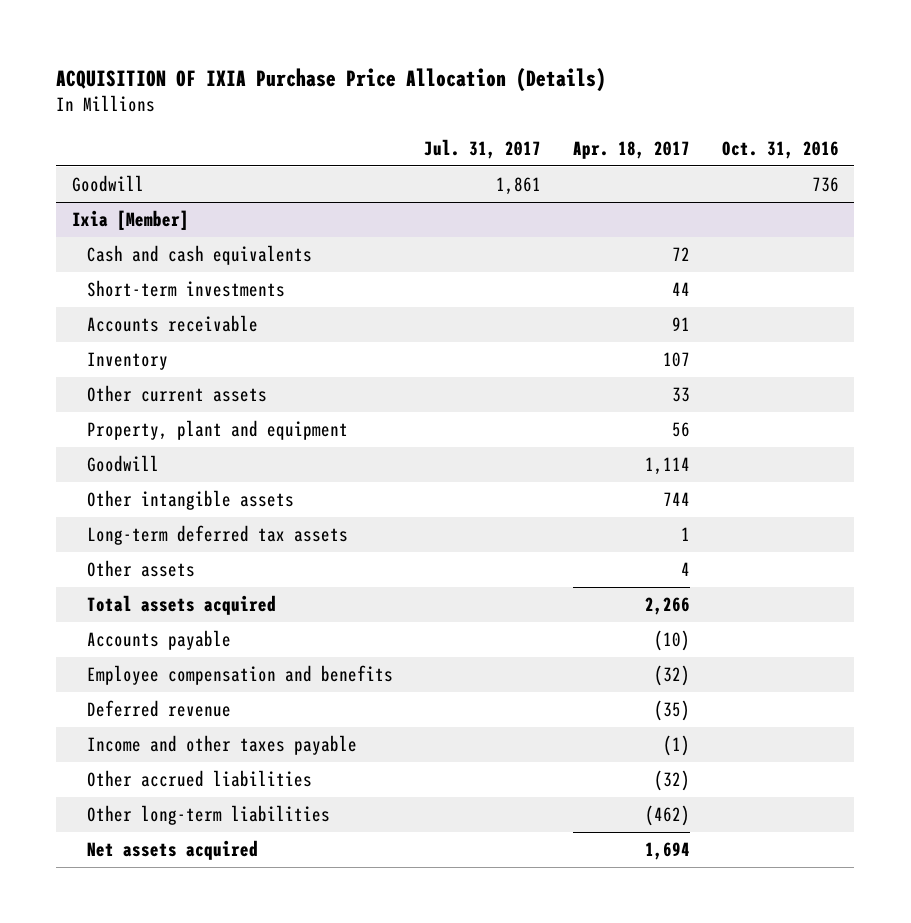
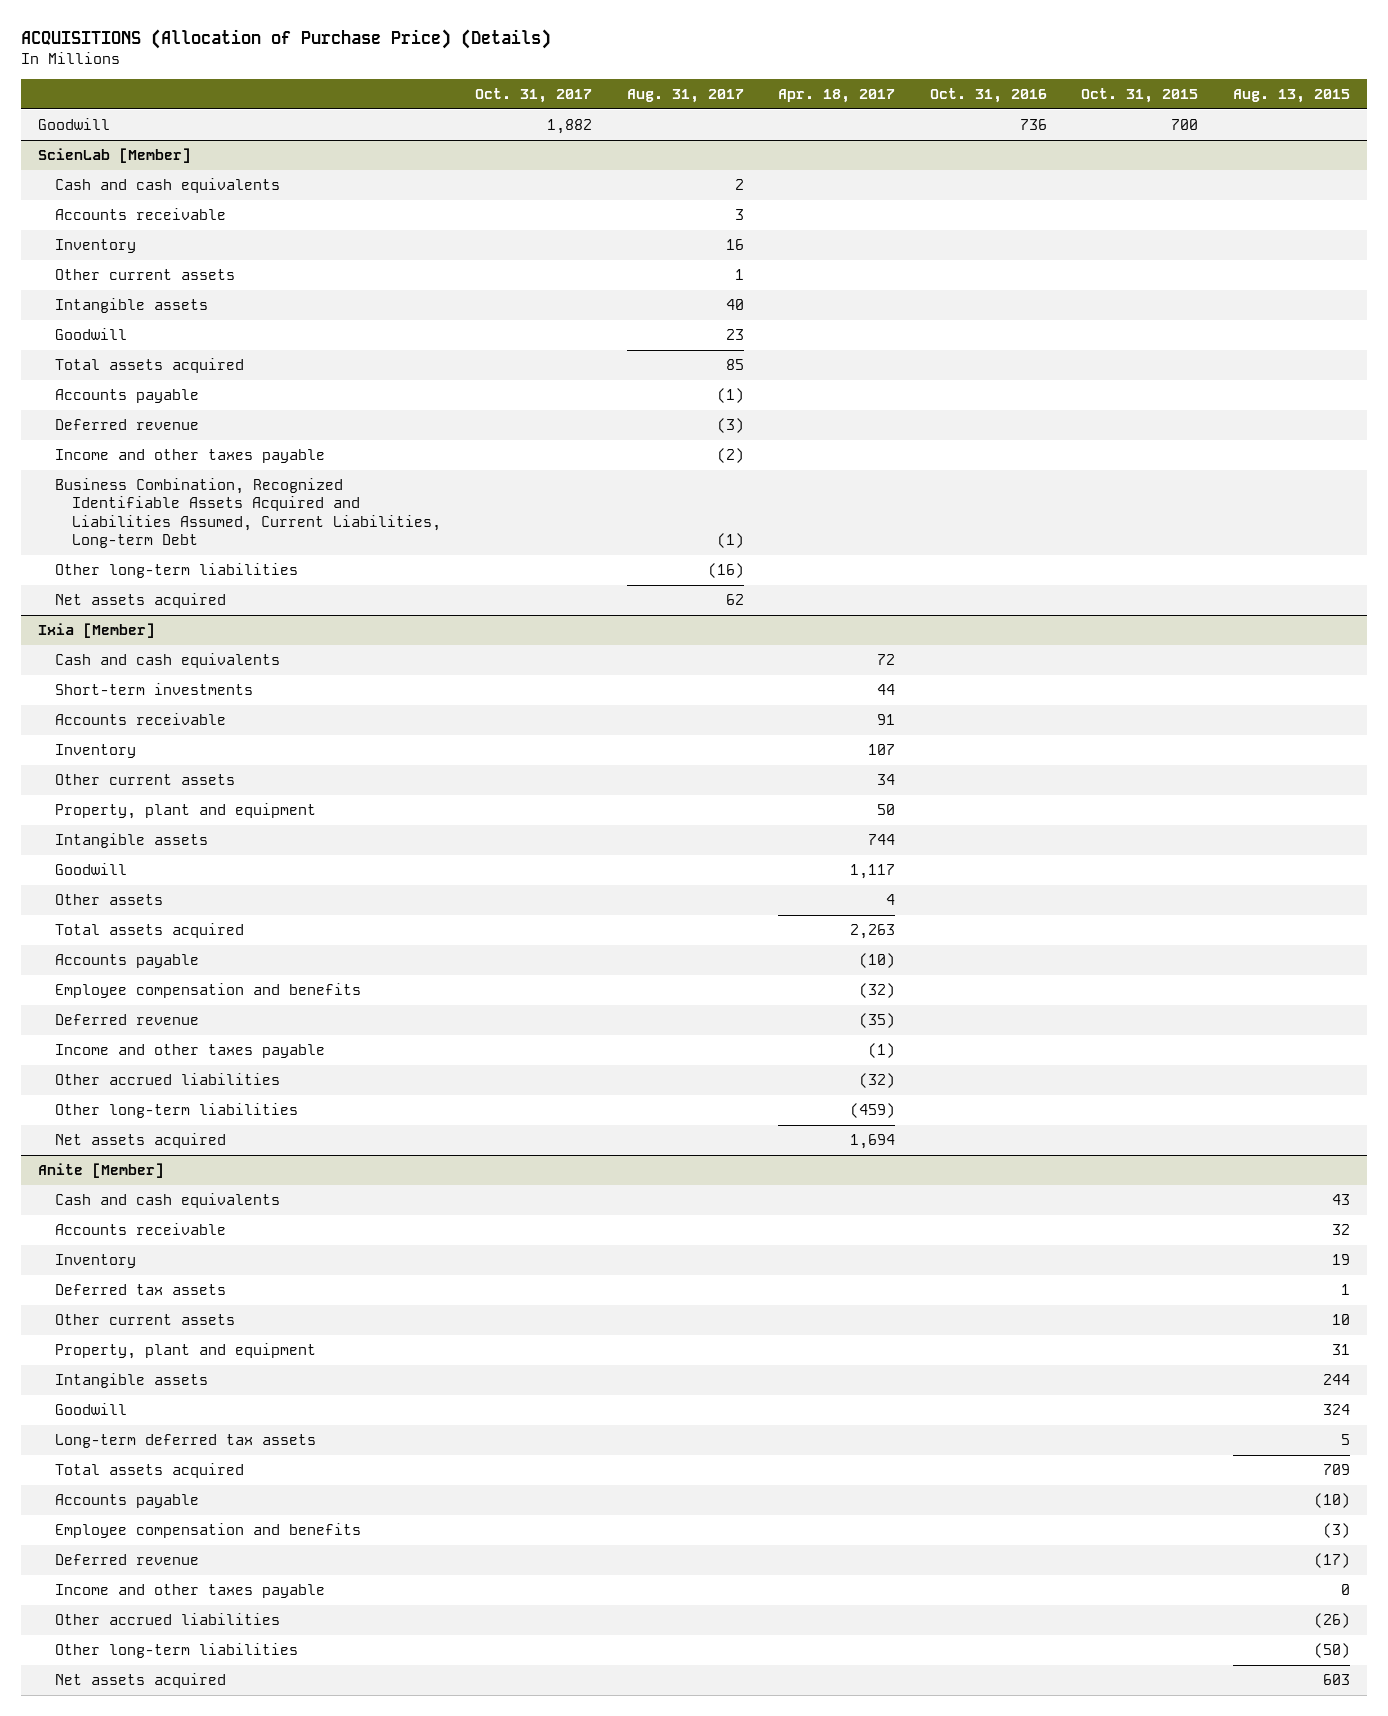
- ACQUISITION OF IXIA Purchase Price Allocation (Details)
+ ACQUISITIONS (Allocation of Purchase Price) (Details)
- | Jul. 31, 2017 | Apr. 18, 2017 | Oct. 31, 2016
+ | Oct. 31, 2017 | Aug. 31, 2017 | Apr. 18, 2017 | Oct. 31, 2016 | Oct. 31, 2015 | Aug. 13, 2015
+ ScienLab [Member]
+ Cash and cash equivalents | | 2 | | | |
+ Accounts receivable | | 3 | | | |
+ Inventory | | 16 | | | |
+ Other current assets | | 1 | | | |
+ Intangible assets | | 40 | | | |
+ Goodwill | | 23 | | | |
+ Total assets acquired | | 85 | | | |
+ Accounts payable | | (1) | | | |
+ Deferred revenue | | (3) | | | |
+ Income and other taxes payable | | (2) | | | |
+ Business Combination, Recognized Identifiable Assets Acquired and Liabilities Assumed, Current Liabilities, Long-term Debt | | (1) | | | |
+ Other long-term liabilities | | (16) | | | |
+ Net assets acquired | | 62 | | | |
@ Ixia [Member]
- Other current assets | | 33 |
- Property, plant and equipment | | 56 |
- Goodwill | | 1,114 |
- Other intangible assets | | 744 |
- Long-term deferred tax assets | | 1 |
+ Other current assets | | | 34 | | |
+ Property, plant and equipment | | | 50 | | |
+ Intangible assets | | | 744 | | |
+ Goodwill | | | 1,117 | | |
- Total assets acquired | | 2,266 |
+ Total assets acquired | | | 2,263 | | |
- Other long-term liabilities | | (462) |
+ Other long-term liabilities | | | (459) | | |
+ Anite [Member]
+ Cash and cash equivalents | | | | | | 43
+ Accounts receivable | | | | | | 32
+ Inventory | | | | | | 19
+ Deferred tax assets | | | | | | 1
+ Other current assets | | | | | | 10
+ Property, plant and equipment | | | | | | 31
+ Intangible assets | | | | | | 244
+ Goodwill | | | | | | 324
+ Long-term deferred tax assets | | | | | | 5
+ Total assets acquired | | | | | | 709
+ Accounts payable | | | | | | (10)
+ Employee compensation and benefits | | | | | | (3)
+ Deferred revenue | | | | | | (17)
+ Income and other taxes payable | | | | | | 0
+ Other accrued liabilities | | | | | | (26)
+ Other long-term liabilities | | | | | | (50)
+ Net assets acquired | | | | | | 603

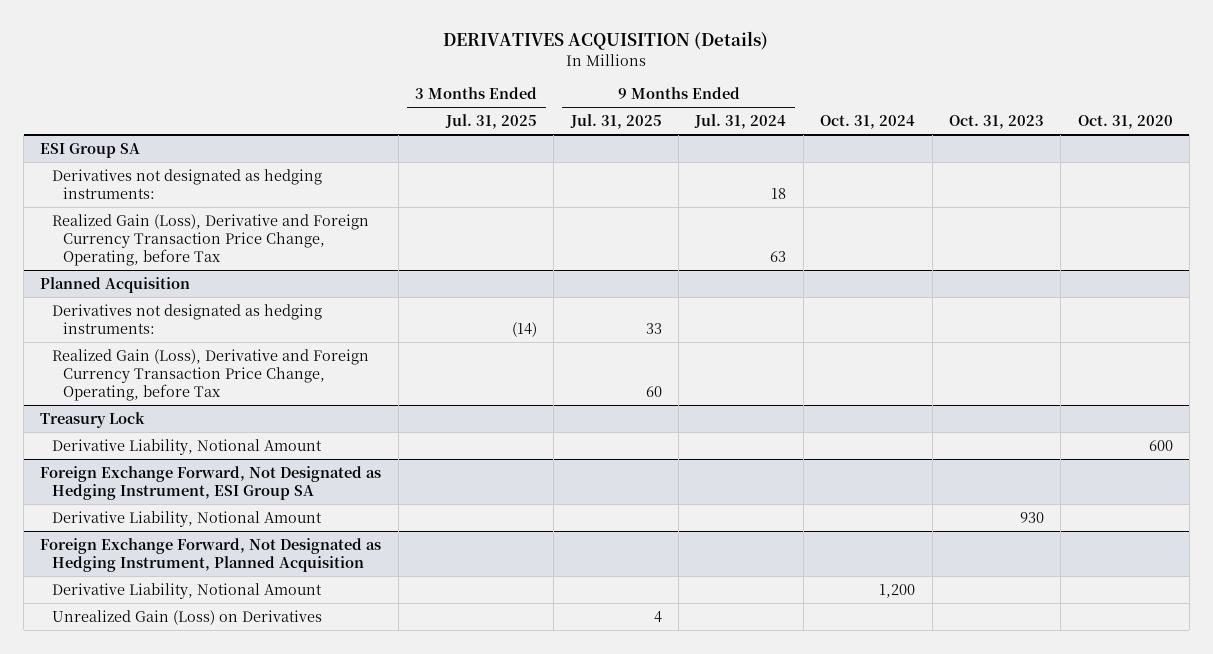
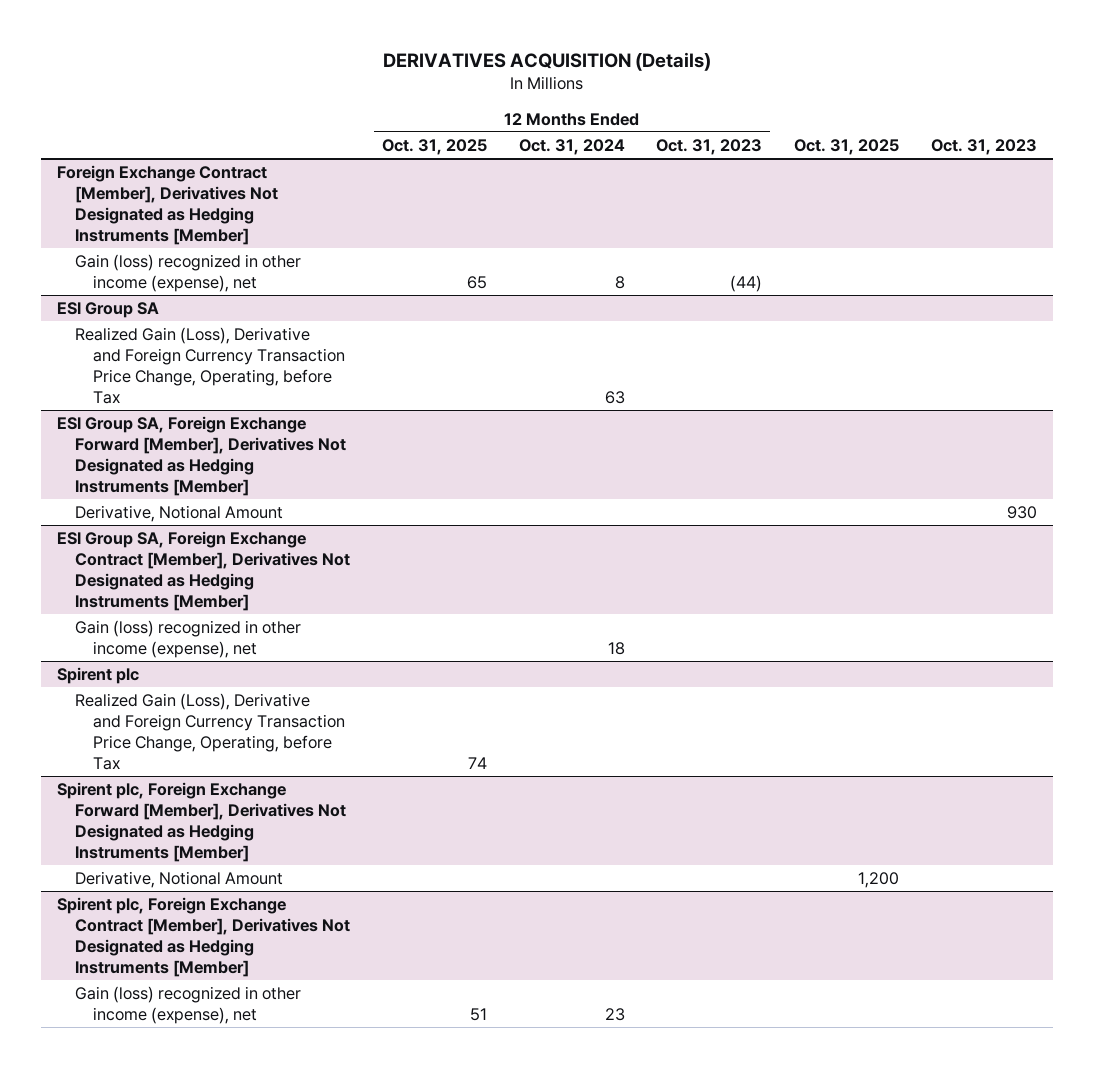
- | 3 Months Ended Jul. 31, 2025 | 9 Months Ended Jul. 31, 2025 | 9 Months Ended Jul. 31, 2024 | Oct. 31, 2024 | Oct. 31, 2023 | Oct. 31, 2020
+ | 12 Months Ended Oct. 31, 2025 | 12 Months Ended Oct. 31, 2024 | 12 Months Ended Oct. 31, 2023 | Oct. 31, 2025 | Oct. 31, 2023
+ Foreign Exchange Contract [Member], Derivatives Not Designated as Hedging Instruments [Member]
+ Gain (loss) recognized in other income (expense), net | 65 | 8 | (44) | |
@ ESI Group SA
- Derivatives not designated as hedging instruments: | | | 18 | | |
- Planned Acquisition
- Derivatives not designated as hedging instruments: | (14) | 33 | | | |
- Realized Gain (Loss), Derivative and Foreign Currency Transaction Price Change, Operating, before Tax | | 60 | | | |
- Treasury Lock
- Derivative Liability, Notional Amount | | | | | | 600
- Foreign Exchange Forward, Not Designated as Hedging Instrument, ESI Group SA
- Derivative Liability, Notional Amount | | | | | 930 |
- Foreign Exchange Forward, Not Designated as Hedging Instrument, Planned Acquisition
- Derivative Liability, Notional Amount | | | | 1,200 | |
- Unrealized Gain (Loss) on Derivatives | | 4 | | | |
+ ESI Group SA, Foreign Exchange Forward [Member], Derivatives Not Designated as Hedging Instruments [Member]
+ Derivative, Notional Amount | | | | | 930
+ ESI Group SA, Foreign Exchange Contract [Member], Derivatives Not Designated as Hedging Instruments [Member]
+ Gain (loss) recognized in other income (expense), net | | 18 | | |
+ Spirent plc
+ Realized Gain (Loss), Derivative and Foreign Currency Transaction Price Change, Operating, before Tax | 74 | | | |
+ Spirent plc, Foreign Exchange Forward [Member], Derivatives Not Designated as Hedging Instruments [Member]
+ Derivative, Notional Amount | | | | 1,200 |
+ Spirent plc, Foreign Exchange Contract [Member], Derivatives Not Designated as Hedging Instruments [Member]
+ Gain (loss) recognized in other income (expense), net | 51 | 23 | | |

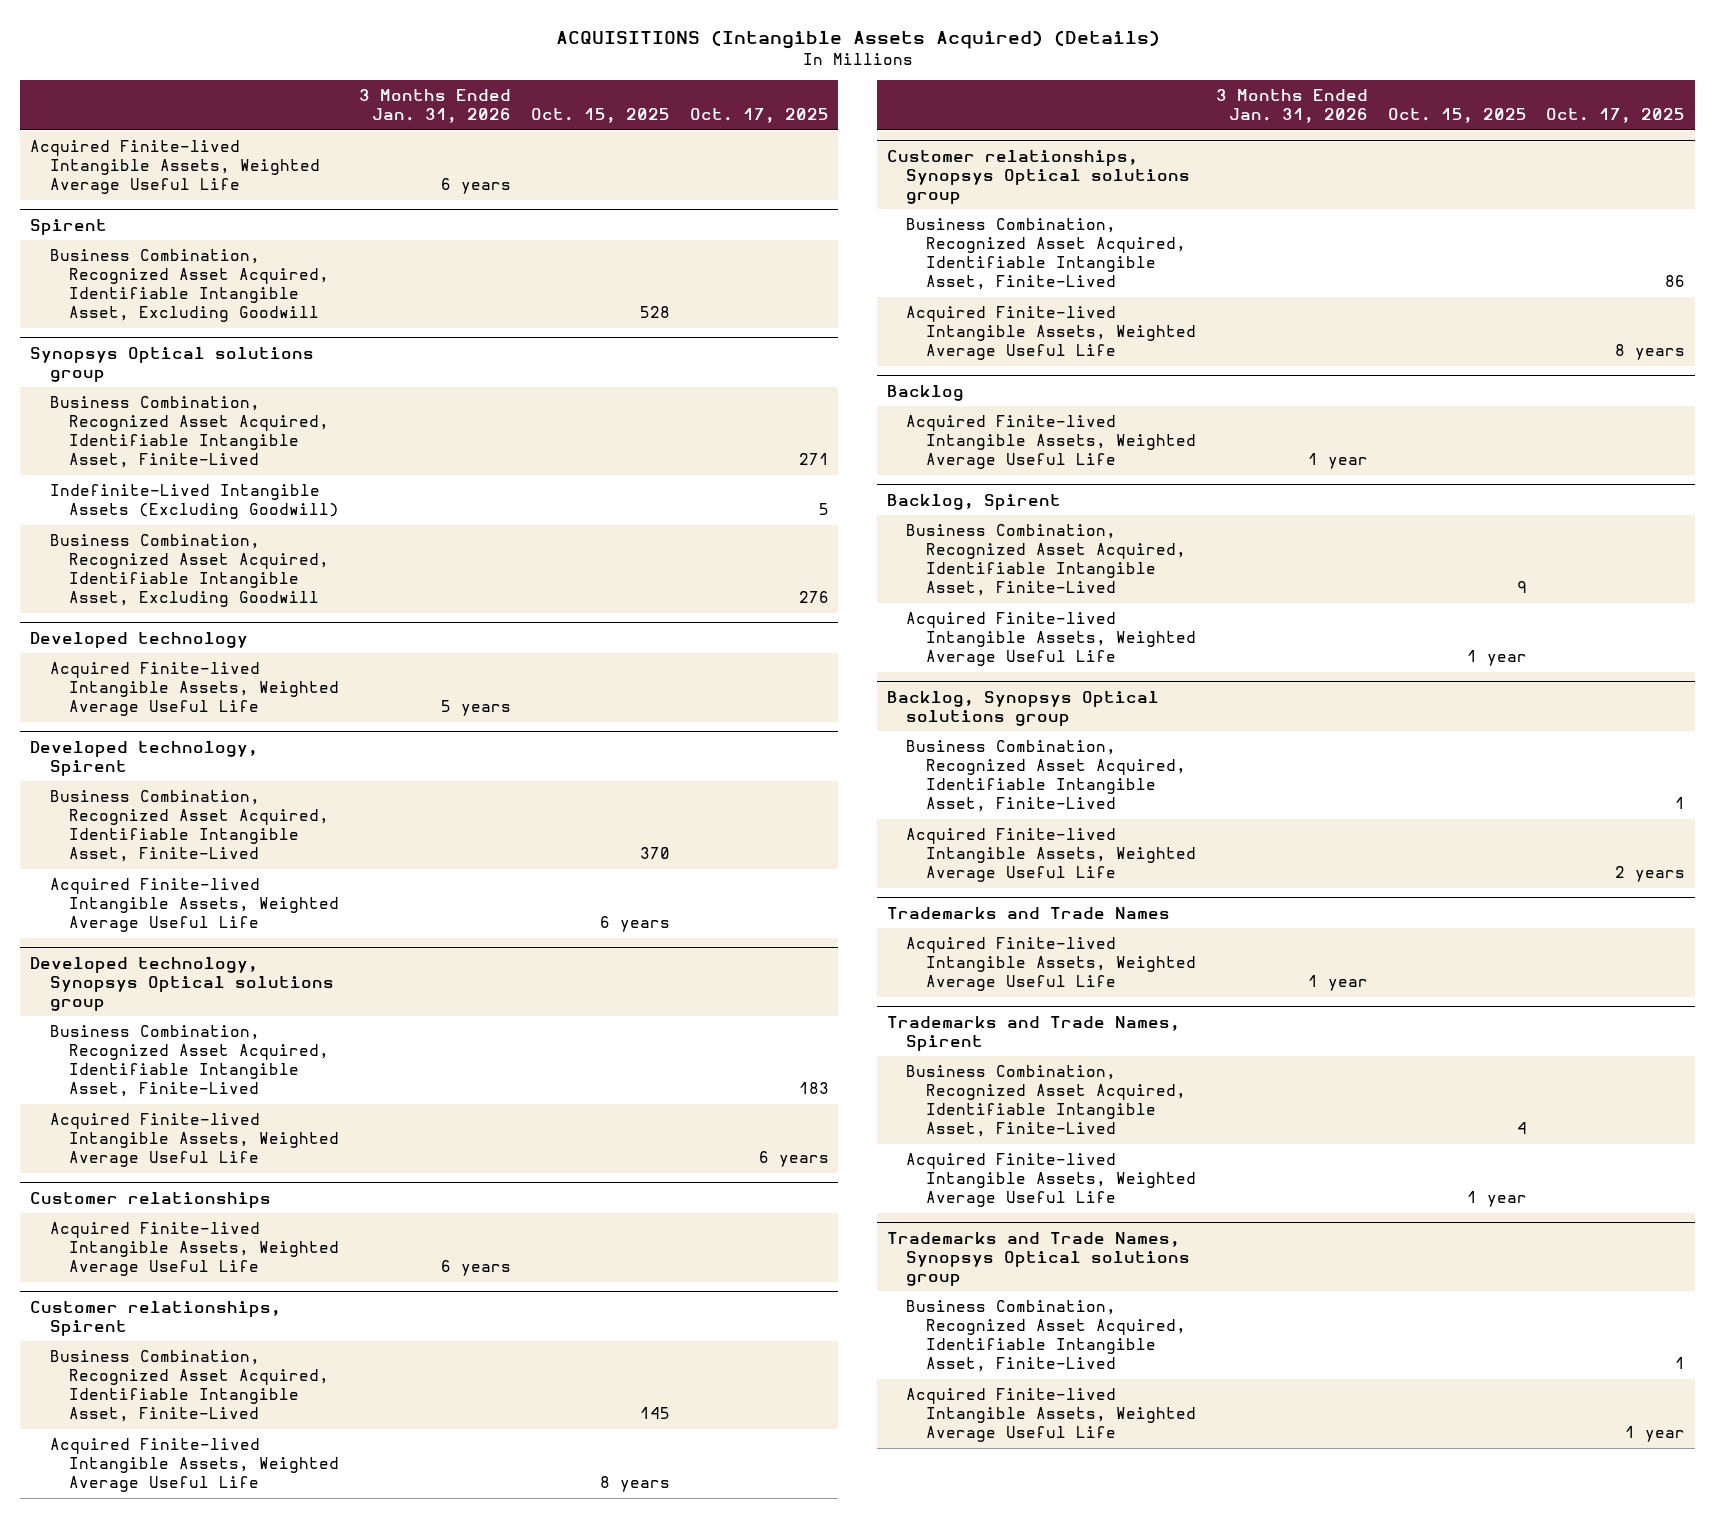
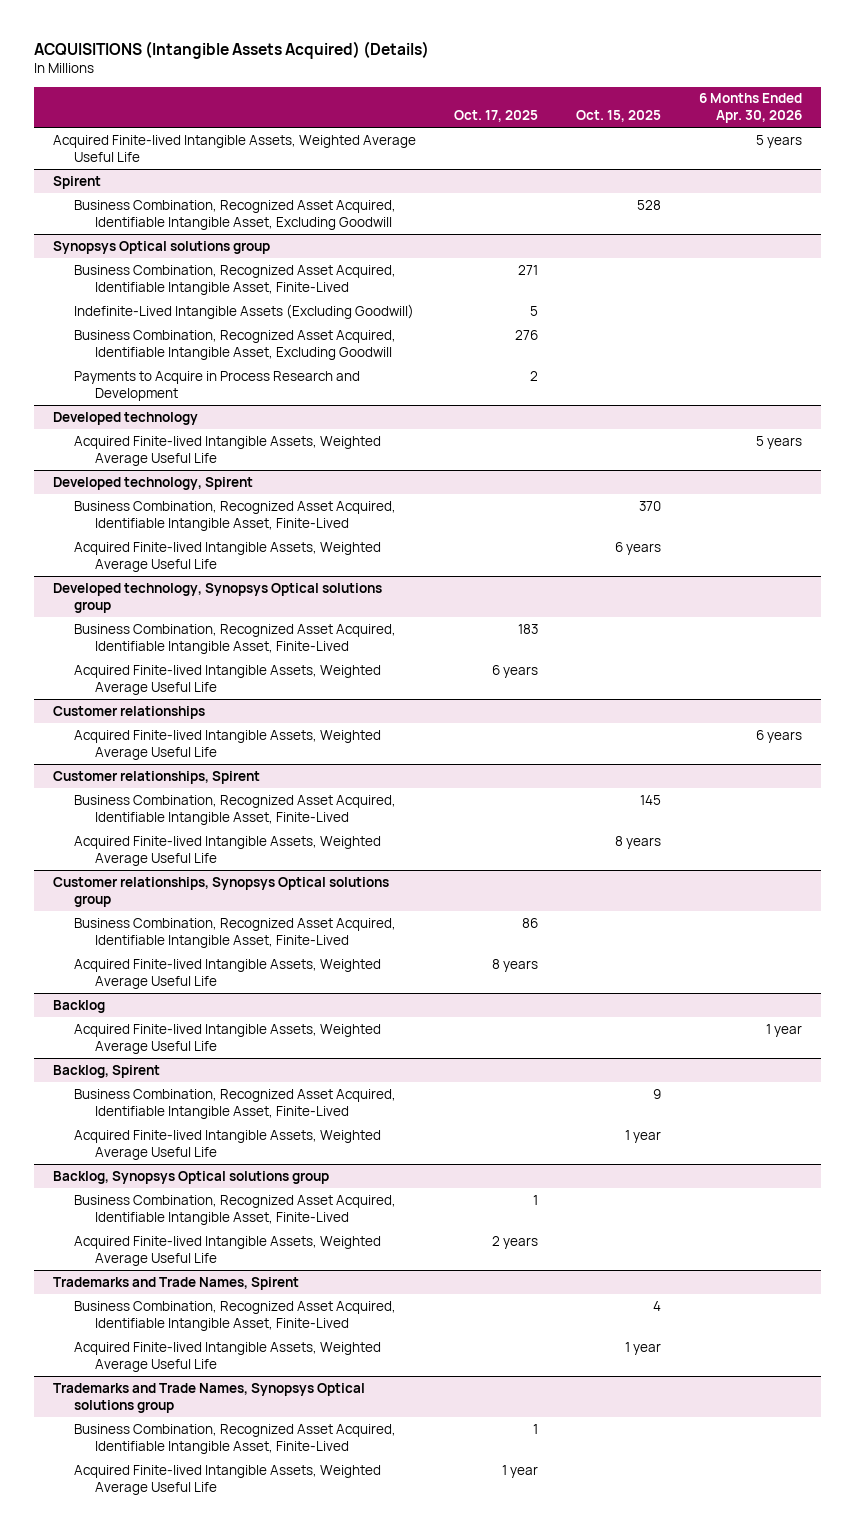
- | 3 Months Ended Jan. 31, 2026 | Oct. 15, 2025 | Oct. 17, 2025
+ | Oct. 17, 2025 | Oct. 15, 2025 | 6 Months Ended Apr. 30, 2026
@ Synopsys Optical solutions group
+ Payments to Acquire in Process Research and Development | 2 | |
- Trademarks and Trade Names
- Acquired Finite-lived Intangible Assets, Weighted Average Useful Life | 1 year | |

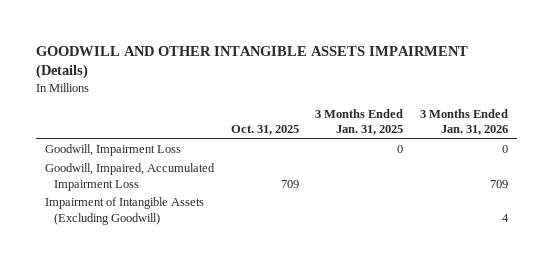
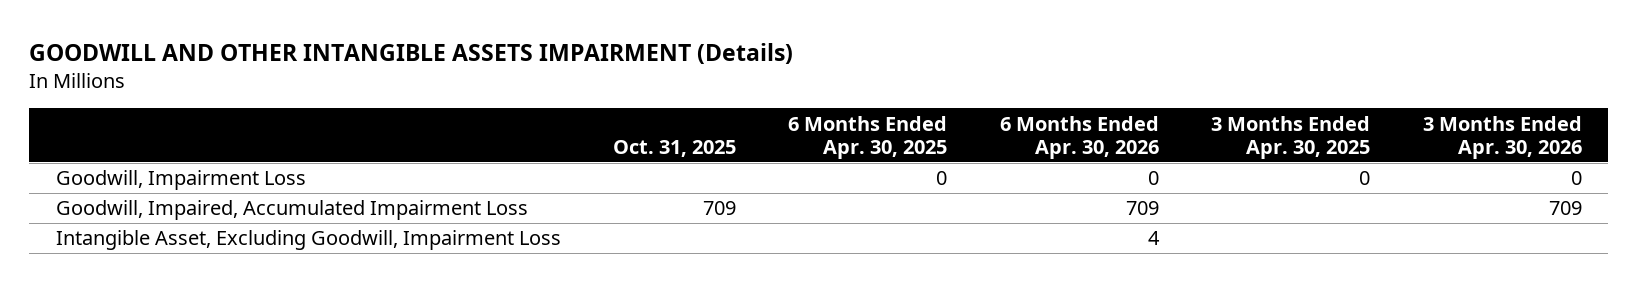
- | Oct. 31, 2025 | 3 Months Ended Jan. 31, 2025 | 3 Months Ended Jan. 31, 2026
+ | Oct. 31, 2025 | 6 Months Ended Apr. 30, 2025 | 6 Months Ended Apr. 30, 2026 | 3 Months Ended Apr. 30, 2025 | 3 Months Ended Apr. 30, 2026
- Impairment of Intangible Assets (Excluding Goodwill) | | | 4
+ Intangible Asset, Excluding Goodwill, Impairment Loss | | | 4 | |

